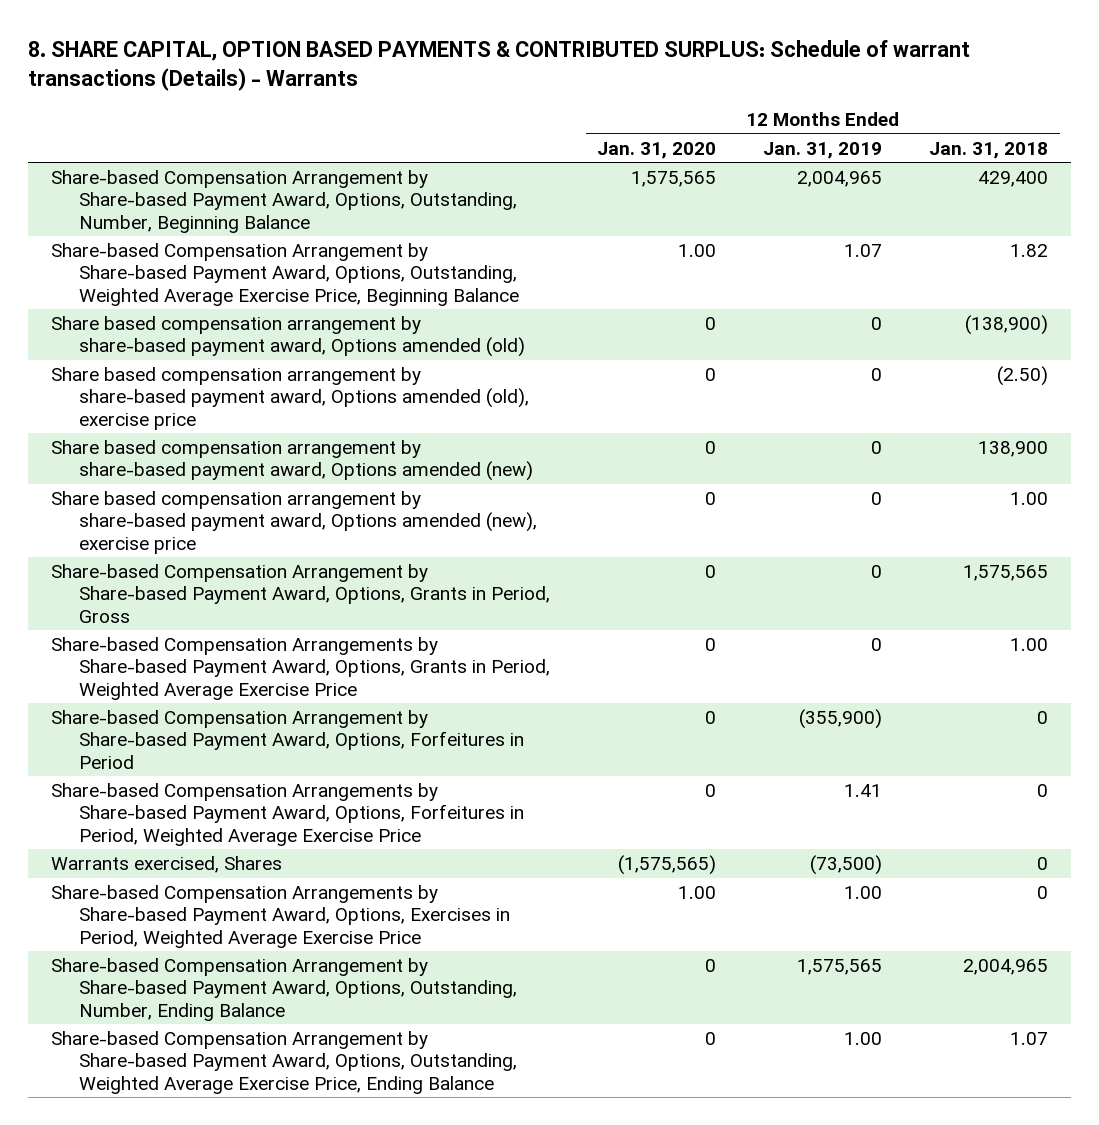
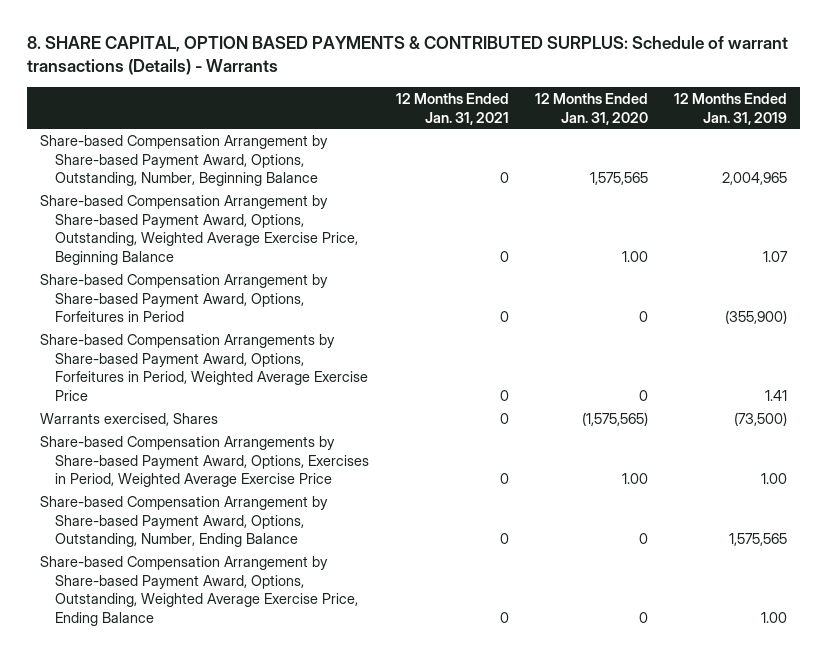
- | 12 Months Ended Jan. 31, 2020 | 12 Months Ended Jan. 31, 2019 | 12 Months Ended Jan. 31, 2018
+ | 12 Months Ended Jan. 31, 2021 | 12 Months Ended Jan. 31, 2020 | 12 Months Ended Jan. 31, 2019
- Share based compensation arrangement by share-based payment award, Options amended (old) | 0 | 0 | (138,900)
- Share based compensation arrangement by share-based payment award, Options amended (old), exercise price | 0 | 0 | (2.50)
- Share based compensation arrangement by share-based payment award, Options amended (new) | 0 | 0 | 138,900
- Share based compensation arrangement by share-based payment award, Options amended (new), exercise price | 0 | 0 | 1.00
- Share-based Compensation Arrangement by Share-based Payment Award, Options, Grants in Period, Gross | 0 | 0 | 1,575,565
- Share-based Compensation Arrangements by Share-based Payment Award, Options, Grants in Period, Weighted Average Exercise Price | 0 | 0 | 1.00

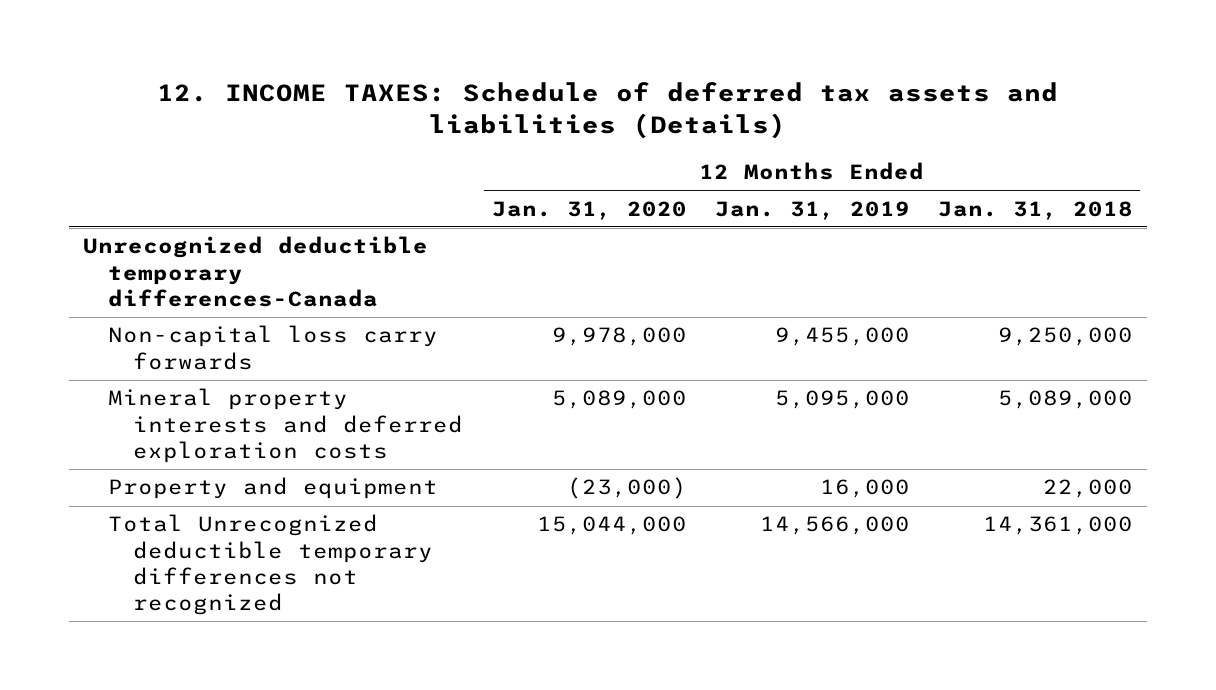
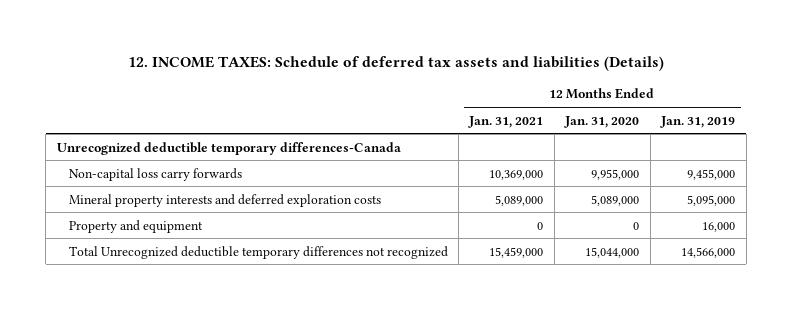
- | 12 Months Ended Jan. 31, 2020 | 12 Months Ended Jan. 31, 2019 | 12 Months Ended Jan. 31, 2018
+ | 12 Months Ended Jan. 31, 2021 | 12 Months Ended Jan. 31, 2020 | 12 Months Ended Jan. 31, 2019
- Non-capital loss carry forwards | 9,978,000 | 9,455,000 | 9,250,000
+ Non-capital loss carry forwards | 10,369,000 | 9,955,000 | 9,455,000
- Property and equipment | (23,000) | 16,000 | 22,000
+ Property and equipment | 0 | 0 | 16,000

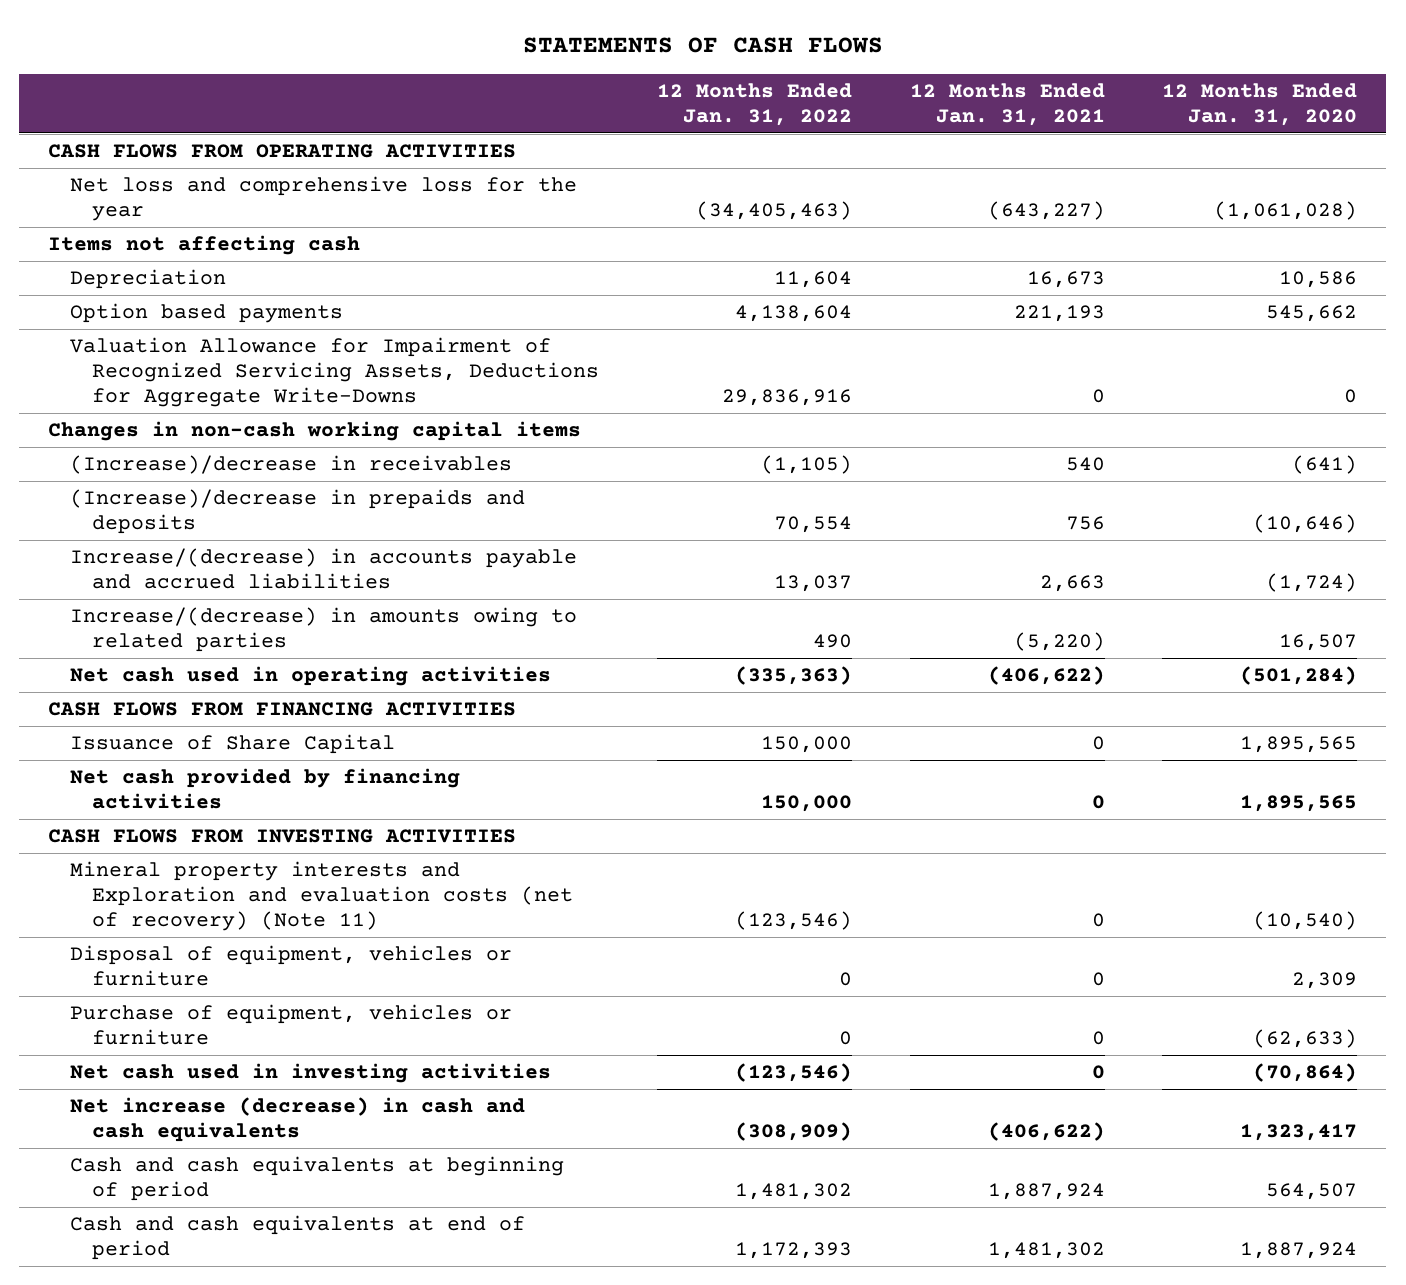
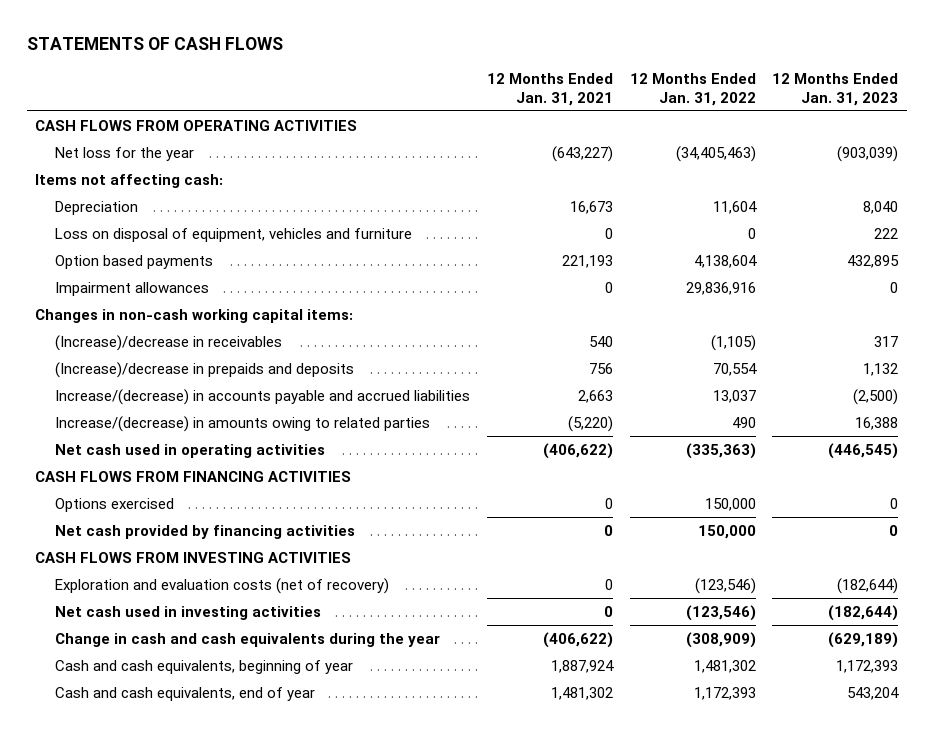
- | 12 Months Ended Jan. 31, 2022 | 12 Months Ended Jan. 31, 2021 | 12 Months Ended Jan. 31, 2020
+ | 12 Months Ended Jan. 31, 2021 | 12 Months Ended Jan. 31, 2022 | 12 Months Ended Jan. 31, 2023
- Net loss and comprehensive loss for the year | (34,405,463) | (643,227) | (1,061,028)
- Items not affecting cash
+ Net loss for the year | (643,227) | (34,405,463) | (903,039)
+ Items not affecting cash:
+ Loss on disposal of equipment, vehicles and furniture | 0 | 0 | 222
- Valuation Allowance for Impairment of Recognized Servicing Assets, Deductions for Aggregate Write-Downs | 29,836,916 | 0 | 0
- Changes in non-cash working capital items
+ Impairment allowances | 0 | 29,836,916 | 0
+ Changes in non-cash working capital items:
- Issuance of Share Capital | 150,000 | 0 | 1,895,565
+ Options exercised | 0 | 150,000 | 0
- Mineral property interests and Exploration and evaluation costs (net of recovery) (Note 11) | (123,546) | 0 | (10,540)
- Disposal of equipment, vehicles or furniture | 0 | 0 | 2,309
- Purchase of equipment, vehicles or furniture | 0 | 0 | (62,633)
+ Exploration and evaluation costs (net of recovery) | 0 | (123,546) | (182,644)
- Net increase (decrease) in cash and cash equivalents | (308,909) | (406,622) | 1,323,417
- Cash and cash equivalents at beginning of period | 1,481,302 | 1,887,924 | 564,507
- Cash and cash equivalents at end of period | 1,172,393 | 1,481,302 | 1,887,924
+ Change in cash and cash equivalents during the year | (406,622) | (308,909) | (629,189)
+ Cash and cash equivalents, beginning of year | 1,887,924 | 1,481,302 | 1,172,393
+ Cash and cash equivalents, end of year | 1,481,302 | 1,172,393 | 543,204

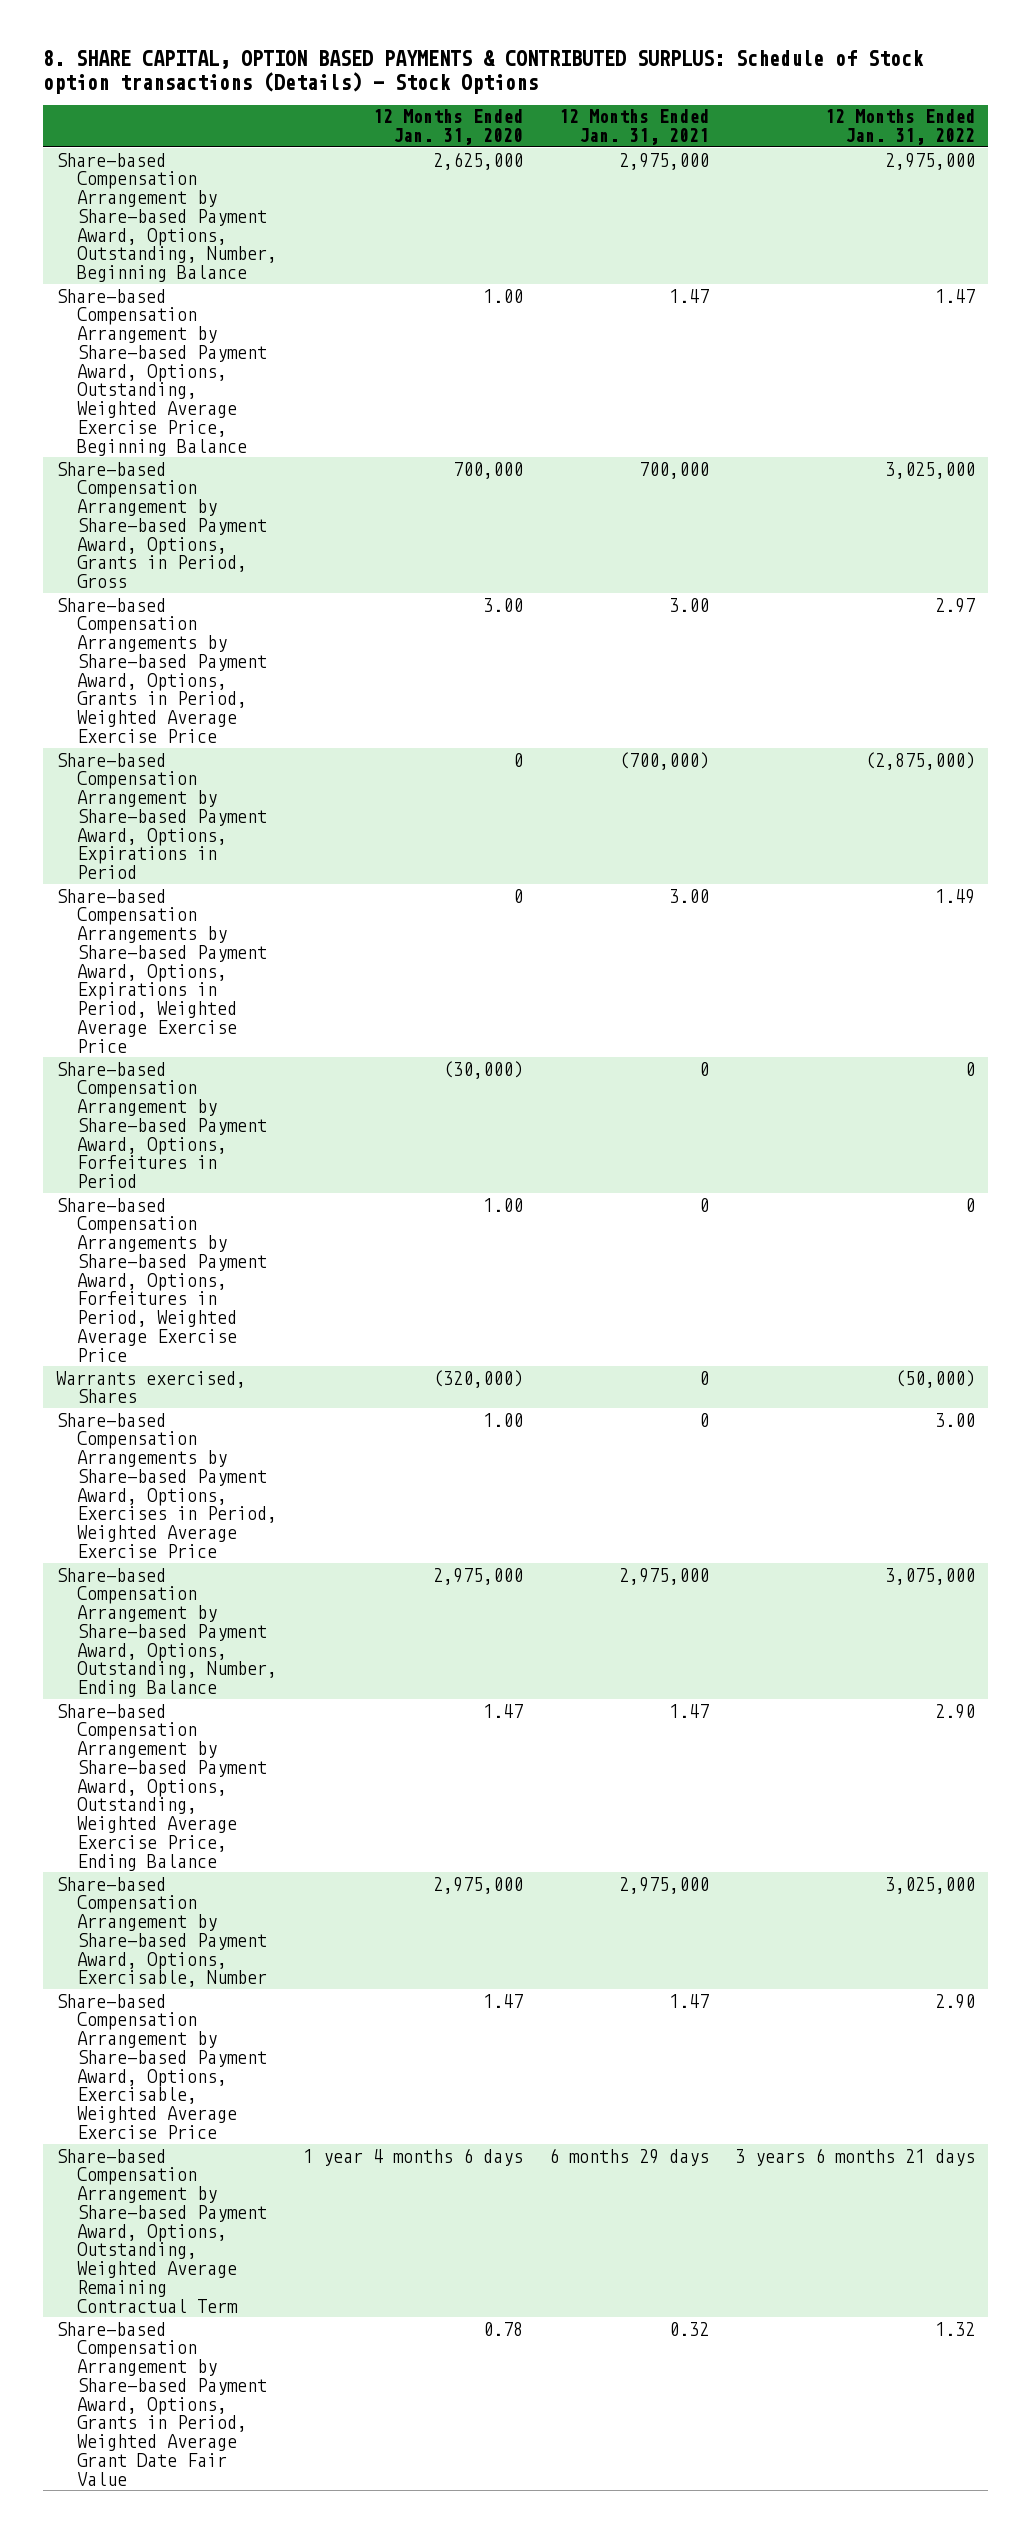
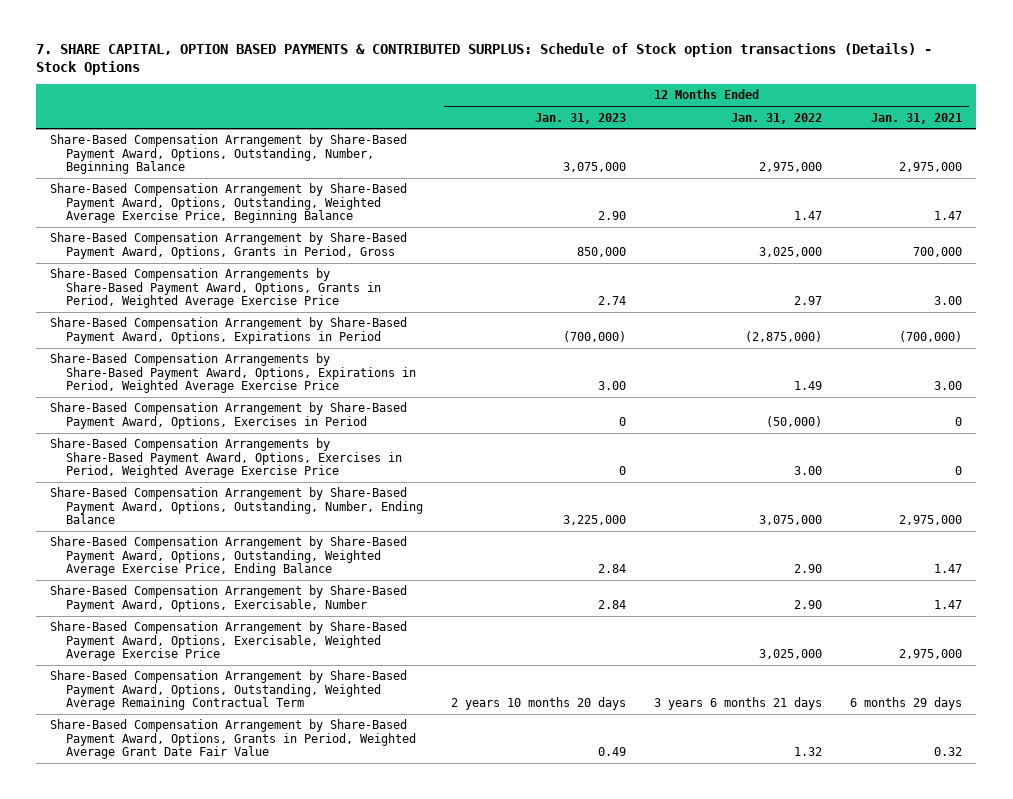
- 8. SHARE CAPITAL, OPTION BASED PAYMENTS & CONTRIBUTED SURPLUS: Schedule of Stock option transactions (Details) - Stock Options
+ 7. SHARE CAPITAL, OPTION BASED PAYMENTS & CONTRIBUTED SURPLUS: Schedule of Stock option transactions (Details) - Stock Options
- | 12 Months Ended Jan. 31, 2020 | 12 Months Ended Jan. 31, 2021 | 12 Months Ended Jan. 31, 2022
+ | 12 Months Ended Jan. 31, 2023 | 12 Months Ended Jan. 31, 2022 | 12 Months Ended Jan. 31, 2021
- Share-based Compensation Arrangement by Share-based Payment Award, Options, Outstanding, Number, Beginning Balance | 2,625,000 | 2,975,000 | 2,975,000
- Share-based Compensation Arrangement by Share-based Payment Award, Options, Outstanding, Weighted Average Exercise Price, Beginning Balance | 1.00 | 1.47 | 1.47
- Share-based Compensation Arrangement by Share-based Payment Award, Options, Grants in Period, Gross | 700,000 | 700,000 | 3,025,000
- Share-based Compensation Arrangements by Share-based Payment Award, Options, Grants in Period, Weighted Average Exercise Price | 3.00 | 3.00 | 2.97
- Share-based Compensation Arrangement by Share-based Payment Award, Options, Expirations in Period | 0 | (700,000) | (2,875,000)
- Share-based Compensation Arrangements by Share-based Payment Award, Options, Expirations in Period, Weighted Average Exercise Price | 0 | 3.00 | 1.49
- Share-based Compensation Arrangement by Share-based Payment Award, Options, Forfeitures in Period | (30,000) | 0 | 0
- Share-based Compensation Arrangements by Share-based Payment Award, Options, Forfeitures in Period, Weighted Average Exercise Price | 1.00 | 0 | 0
- Warrants exercised, Shares | (320,000) | 0 | (50,000)
- Share-based Compensation Arrangements by Share-based Payment Award, Options, Exercises in Period, Weighted Average Exercise Price | 1.00 | 0 | 3.00
- Share-based Compensation Arrangement by Share-based Payment Award, Options, Outstanding, Number, Ending Balance | 2,975,000 | 2,975,000 | 3,075,000
- Share-based Compensation Arrangement by Share-based Payment Award, Options, Outstanding, Weighted Average Exercise Price, Ending Balance | 1.47 | 1.47 | 2.90
- Share-based Compensation Arrangement by Share-based Payment Award, Options, Exercisable, Number | 2,975,000 | 2,975,000 | 3,025,000
- Share-based Compensation Arrangement by Share-based Payment Award, Options, Exercisable, Weighted Average Exercise Price | 1.47 | 1.47 | 2.90
- Share-based Compensation Arrangement by Share-based Payment Award, Options, Outstanding, Weighted Average Remaining Contractual Term | 1 year 4 months 6 days | 6 months 29 days | 3 years 6 months 21 days
- Share-based Compensation Arrangement by Share-based Payment Award, Options, Grants in Period, Weighted Average Grant Date Fair Value | 0.78 | 0.32 | 1.32
+ Share-Based Compensation Arrangement by Share-Based Payment Award, Options, Outstanding, Number, Beginning Balance | 3,075,000 | 2,975,000 | 2,975,000
+ Share-Based Compensation Arrangement by Share-Based Payment Award, Options, Outstanding, Weighted Average Exercise Price, Beginning Balance | 2.90 | 1.47 | 1.47
+ Share-Based Compensation Arrangement by Share-Based Payment Award, Options, Grants in Period, Gross | 850,000 | 3,025,000 | 700,000
+ Share-Based Compensation Arrangements by Share-Based Payment Award, Options, Grants in Period, Weighted Average Exercise Price | 2.74 | 2.97 | 3.00
+ Share-Based Compensation Arrangement by Share-Based Payment Award, Options, Expirations in Period | (700,000) | (2,875,000) | (700,000)
+ Share-Based Compensation Arrangements by Share-Based Payment Award, Options, Expirations in Period, Weighted Average Exercise Price | 3.00 | 1.49 | 3.00
+ Share-Based Compensation Arrangement by Share-Based Payment Award, Options, Exercises in Period | 0 | (50,000) | 0
+ Share-Based Compensation Arrangements by Share-Based Payment Award, Options, Exercises in Period, Weighted Average Exercise Price | 0 | 3.00 | 0
+ Share-Based Compensation Arrangement by Share-Based Payment Award, Options, Outstanding, Number, Ending Balance | 3,225,000 | 3,075,000 | 2,975,000
+ Share-Based Compensation Arrangement by Share-Based Payment Award, Options, Outstanding, Weighted Average Exercise Price, Ending Balance | 2.84 | 2.90 | 1.47
+ Share-Based Compensation Arrangement by Share-Based Payment Award, Options, Exercisable, Number | 2.84 | 2.90 | 1.47
+ Share-Based Compensation Arrangement by Share-Based Payment Award, Options, Exercisable, Weighted Average Exercise Price | | 3,025,000 | 2,975,000
+ Share-Based Compensation Arrangement by Share-Based Payment Award, Options, Outstanding, Weighted Average Remaining Contractual Term | 2 years 10 months 20 days | 3 years 6 months 21 days | 6 months 29 days
+ Share-Based Compensation Arrangement by Share-Based Payment Award, Options, Grants in Period, Weighted Average Grant Date Fair Value | 0.49 | 1.32 | 0.32

